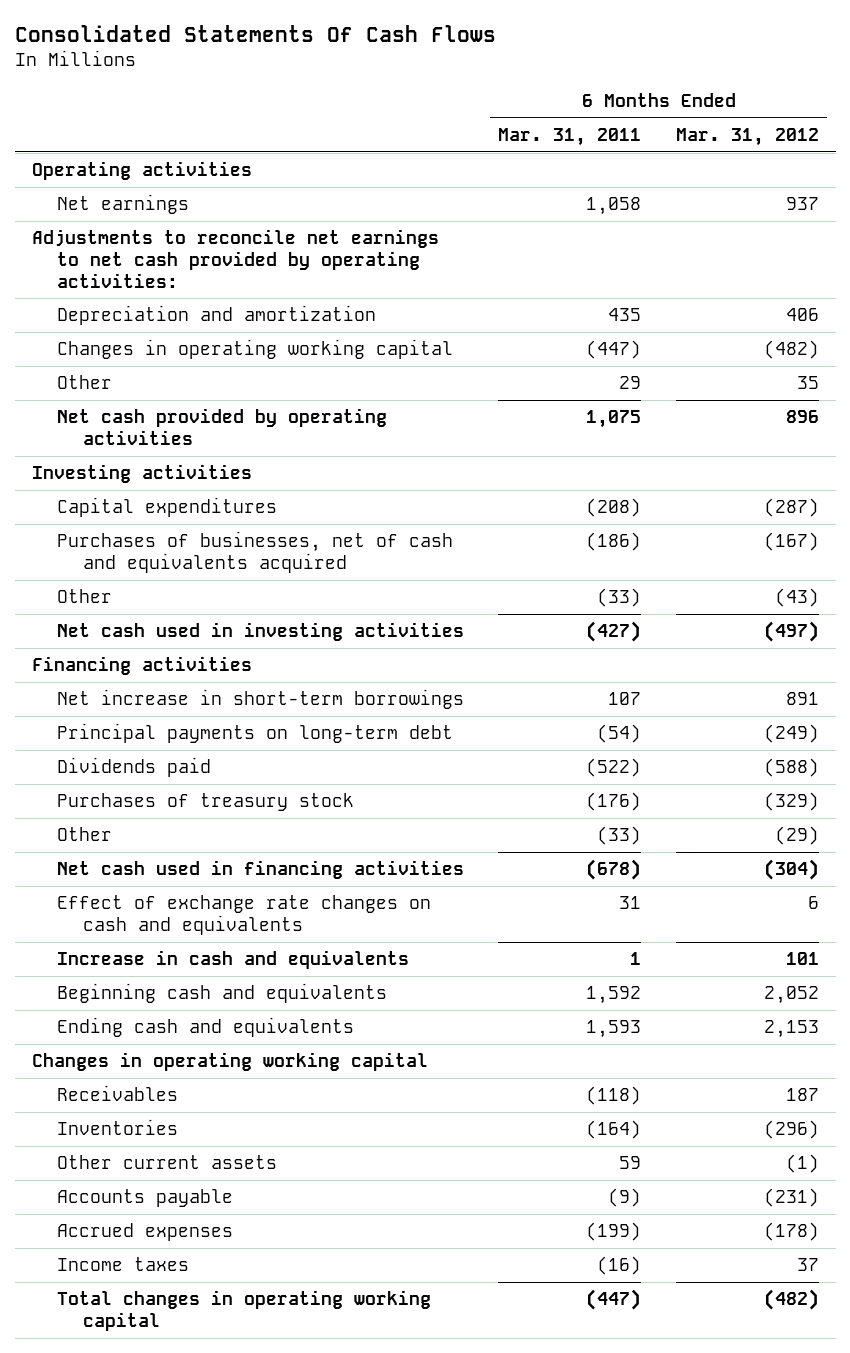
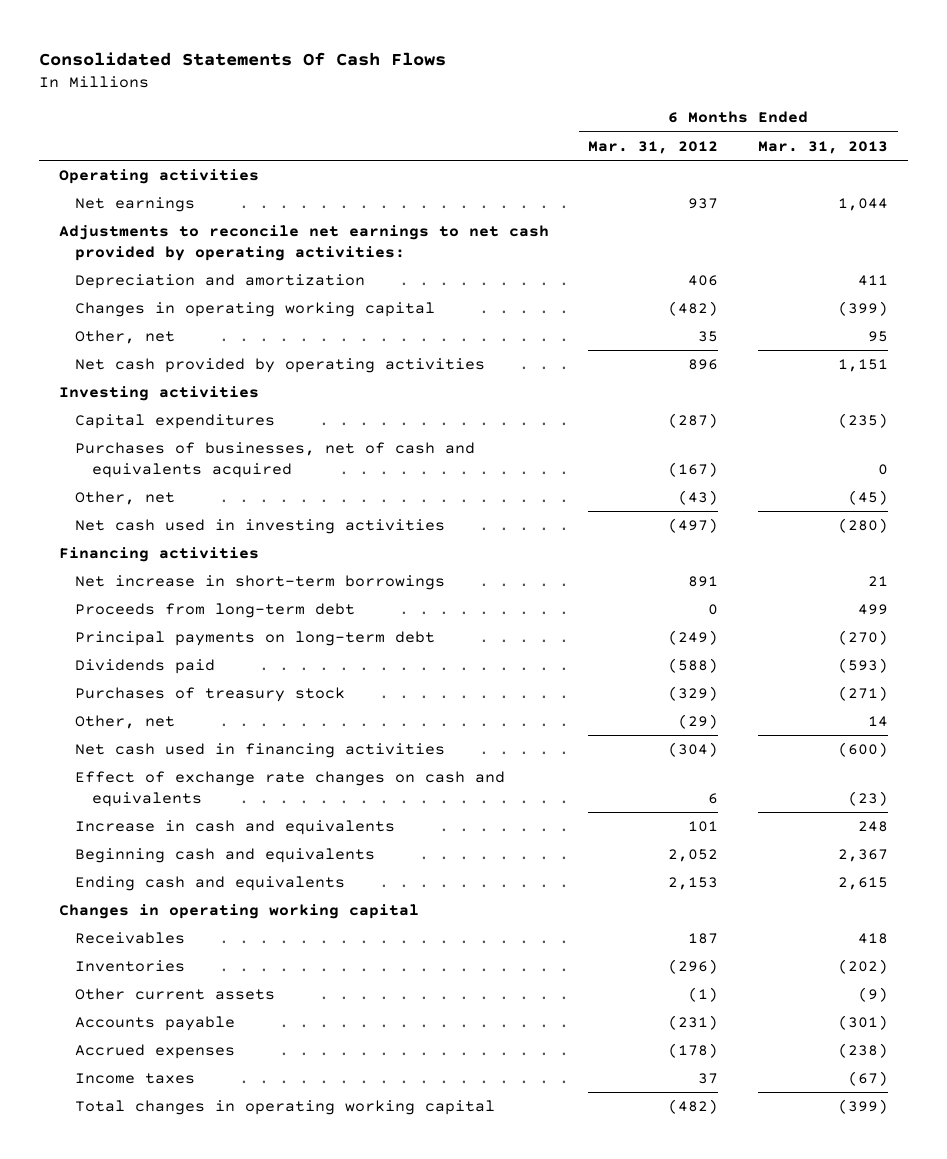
- | 6 Months Ended Mar. 31, 2011 | 6 Months Ended Mar. 31, 2012
+ | 6 Months Ended Mar. 31, 2012 | 6 Months Ended Mar. 31, 2013
- Other | 29 | 35
+ Other, net | 35 | 95
- Other | (33) | (43)
+ Other, net | (43) | (45)
+ Proceeds from long-term debt | 0 | 499
- Other | (33) | (29)
+ Other, net | (29) | 14

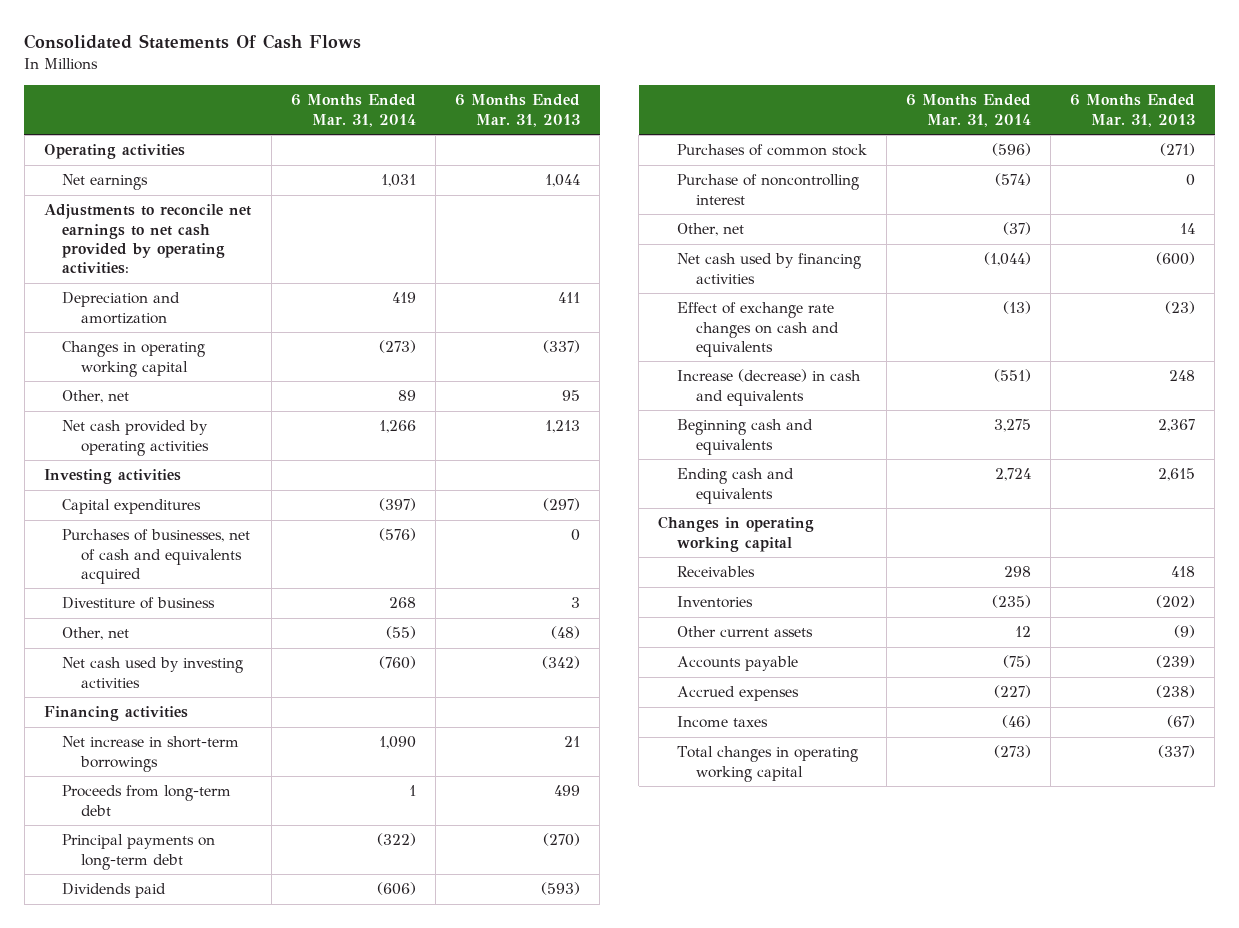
- | 6 Months Ended Mar. 31, 2012 | 6 Months Ended Mar. 31, 2013
+ | 6 Months Ended Mar. 31, 2014 | 6 Months Ended Mar. 31, 2013
- Changes in operating working capital | (482) | (399)
+ Changes in operating working capital | (273) | (337)
- Net cash provided by operating activities | 896 | 1,151
+ Net cash provided by operating activities | 1,266 | 1,213
- Capital expenditures | (287) | (235)
+ Capital expenditures | (397) | (297)
- Other, net | (43) | (45)
- Net cash used in investing activities | (497) | (280)
+ Divestiture of business | 268 | 3
+ Other, net | (55) | (48)
+ Net cash used by investing activities | (760) | (342)
- Purchases of treasury stock | (329) | (271)
+ Purchases of common stock | (596) | (271)
+ Purchase of noncontrolling interest | (574) | 0
- Net cash used in financing activities | (304) | (600)
+ Net cash used by financing activities | (1,044) | (600)
- Increase in cash and equivalents | 101 | 248
+ Increase (decrease) in cash and equivalents | (551) | 248
- Accounts payable | (231) | (301)
+ Accounts payable | (75) | (239)
- Total changes in operating working capital | (482) | (399)
+ Total changes in operating working capital | (273) | (337)

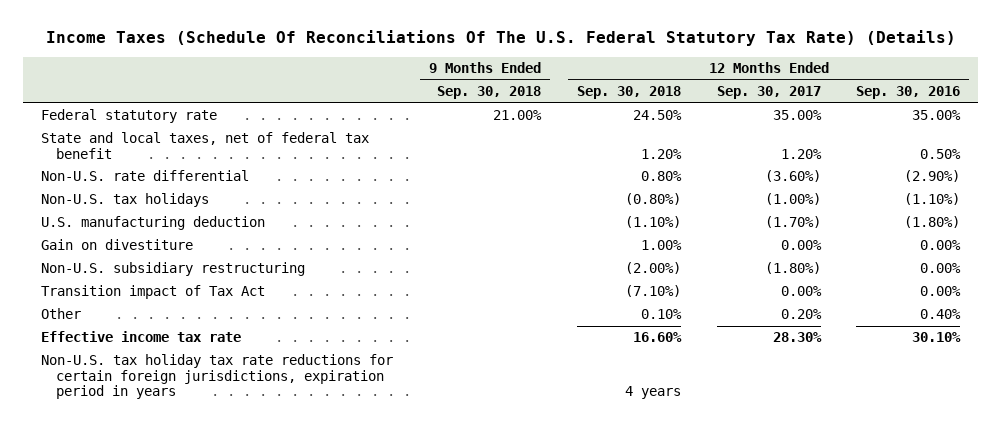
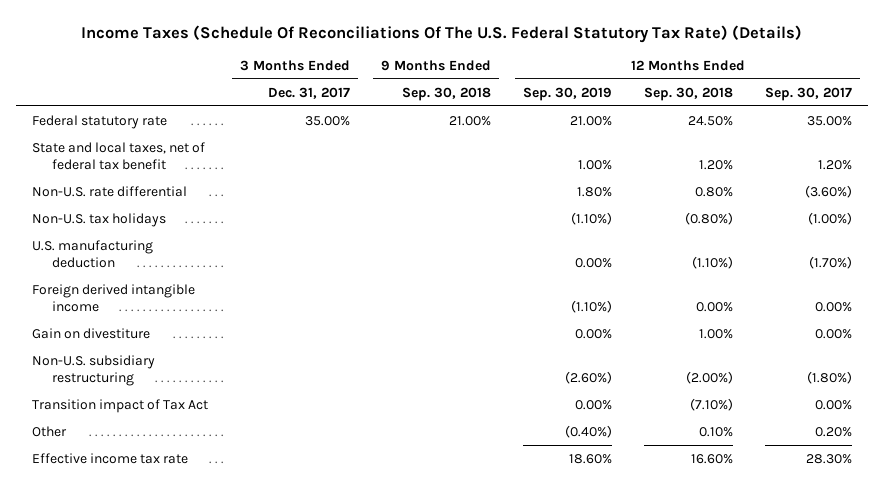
- | 9 Months Ended Sep. 30, 2018 | 12 Months Ended Sep. 30, 2018 | 12 Months Ended Sep. 30, 2017 | 12 Months Ended Sep. 30, 2016
+ | 3 Months Ended Dec. 31, 2017 | 9 Months Ended Sep. 30, 2018 | 12 Months Ended Sep. 30, 2019 | 12 Months Ended Sep. 30, 2018 | 12 Months Ended Sep. 30, 2017
+ Foreign derived intangible income | | | (1.10%) | 0.00% | 0.00%
- Non-U.S. tax holiday tax rate reductions for certain foreign jurisdictions, expiration period in years | | 4 years | |

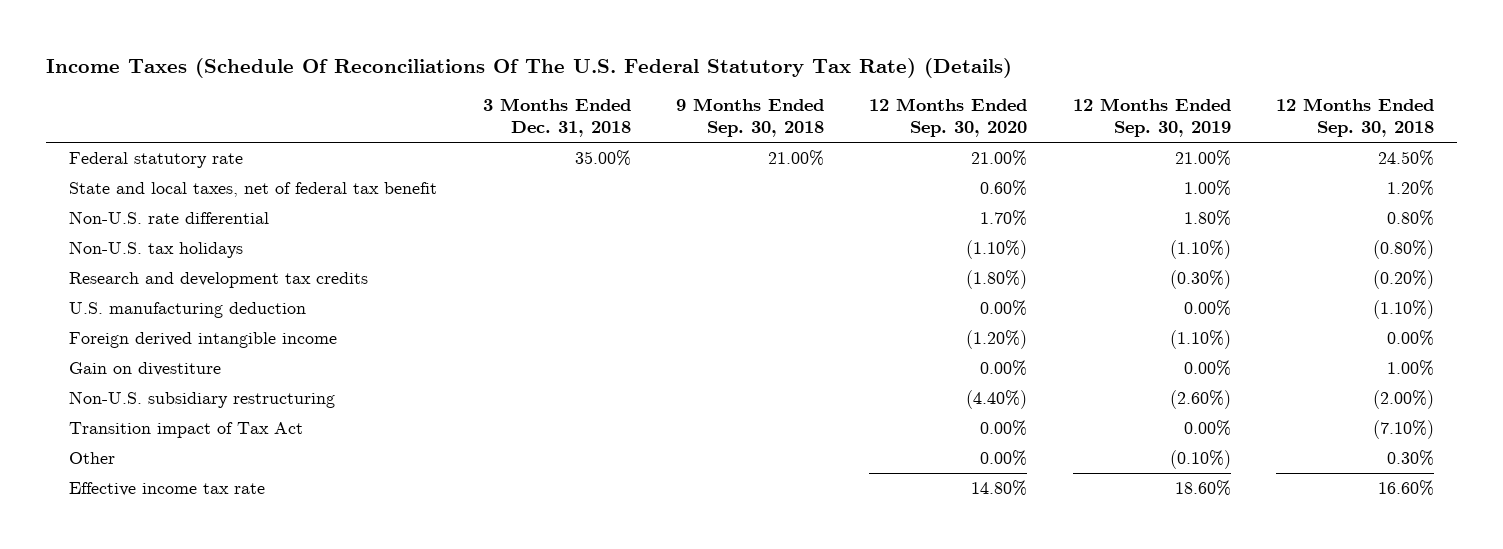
- | 3 Months Ended Dec. 31, 2017 | 9 Months Ended Sep. 30, 2018 | 12 Months Ended Sep. 30, 2019 | 12 Months Ended Sep. 30, 2018 | 12 Months Ended Sep. 30, 2017
+ | 3 Months Ended Dec. 31, 2018 | 9 Months Ended Sep. 30, 2018 | 12 Months Ended Sep. 30, 2020 | 12 Months Ended Sep. 30, 2019 | 12 Months Ended Sep. 30, 2018
+ Research and development tax credits | | | (1.80%) | (0.30%) | (0.20%)
- Other | | | (0.40%) | 0.10% | 0.20%
+ Other | | | 0.00% | (0.10%) | 0.30%

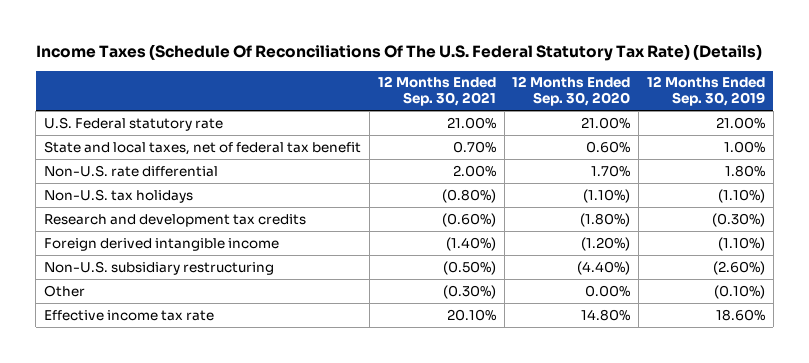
- | 3 Months Ended Dec. 31, 2018 | 9 Months Ended Sep. 30, 2018 | 12 Months Ended Sep. 30, 2020 | 12 Months Ended Sep. 30, 2019 | 12 Months Ended Sep. 30, 2018
+ | 12 Months Ended Sep. 30, 2021 | 12 Months Ended Sep. 30, 2020 | 12 Months Ended Sep. 30, 2019
- Federal statutory rate | 35.00% | 21.00% | 21.00% | 21.00% | 24.50%
+ U.S. Federal statutory rate | 21.00% | 21.00% | 21.00%
- U.S. manufacturing deduction | | | 0.00% | 0.00% | (1.10%)
- Gain on divestiture | | | 0.00% | 0.00% | 1.00%
- Transition impact of Tax Act | | | 0.00% | 0.00% | (7.10%)

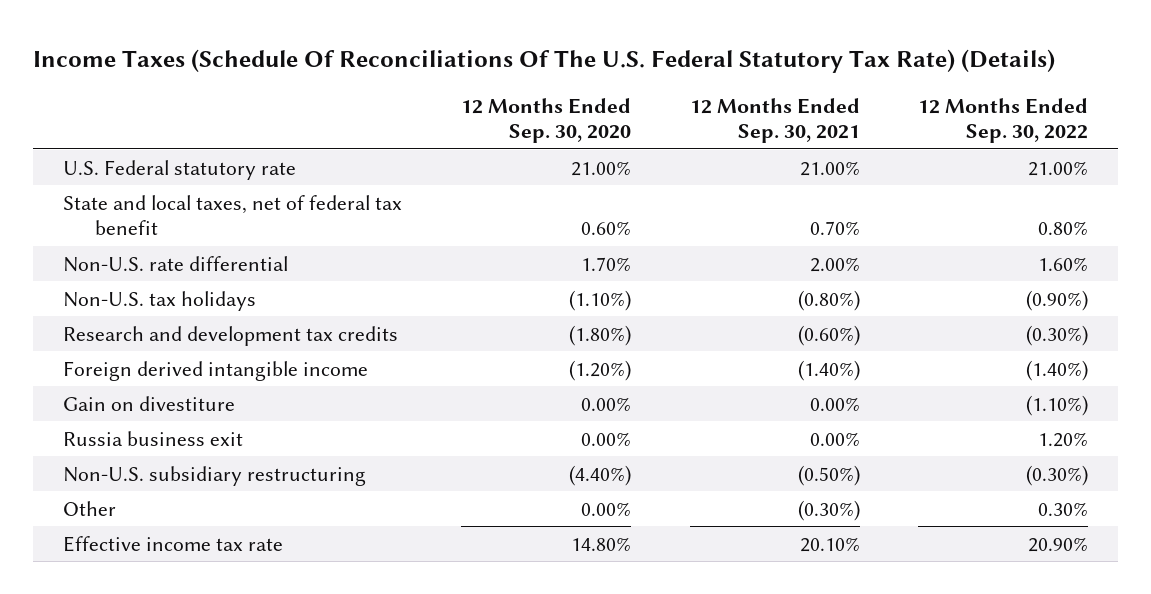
- | 12 Months Ended Sep. 30, 2021 | 12 Months Ended Sep. 30, 2020 | 12 Months Ended Sep. 30, 2019
+ | 12 Months Ended Sep. 30, 2020 | 12 Months Ended Sep. 30, 2021 | 12 Months Ended Sep. 30, 2022
+ Gain on divestiture | 0.00% | 0.00% | (1.10%)
+ Russia business exit | 0.00% | 0.00% | 1.20%

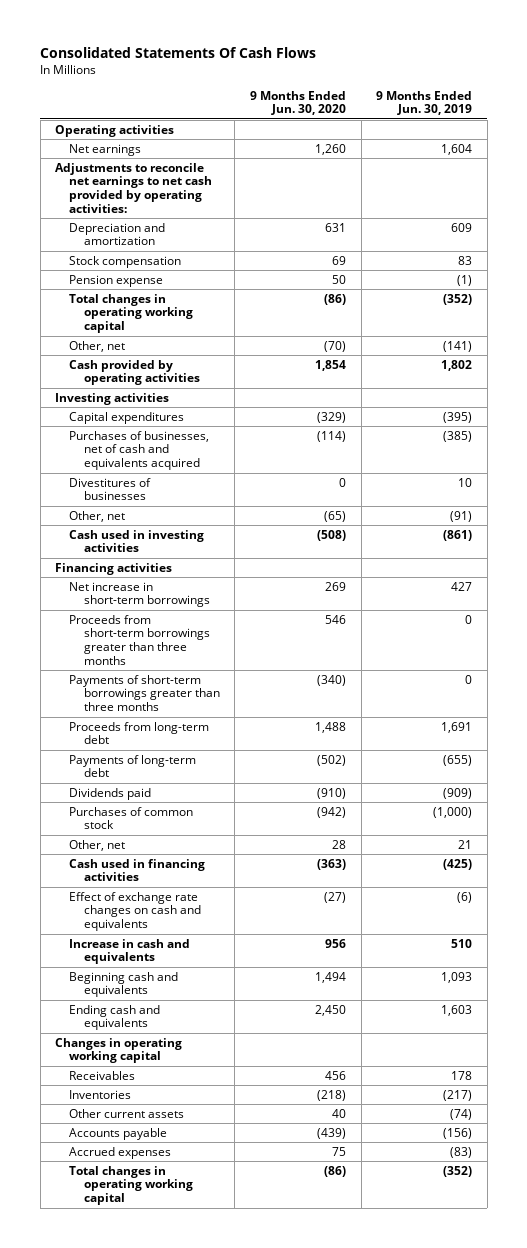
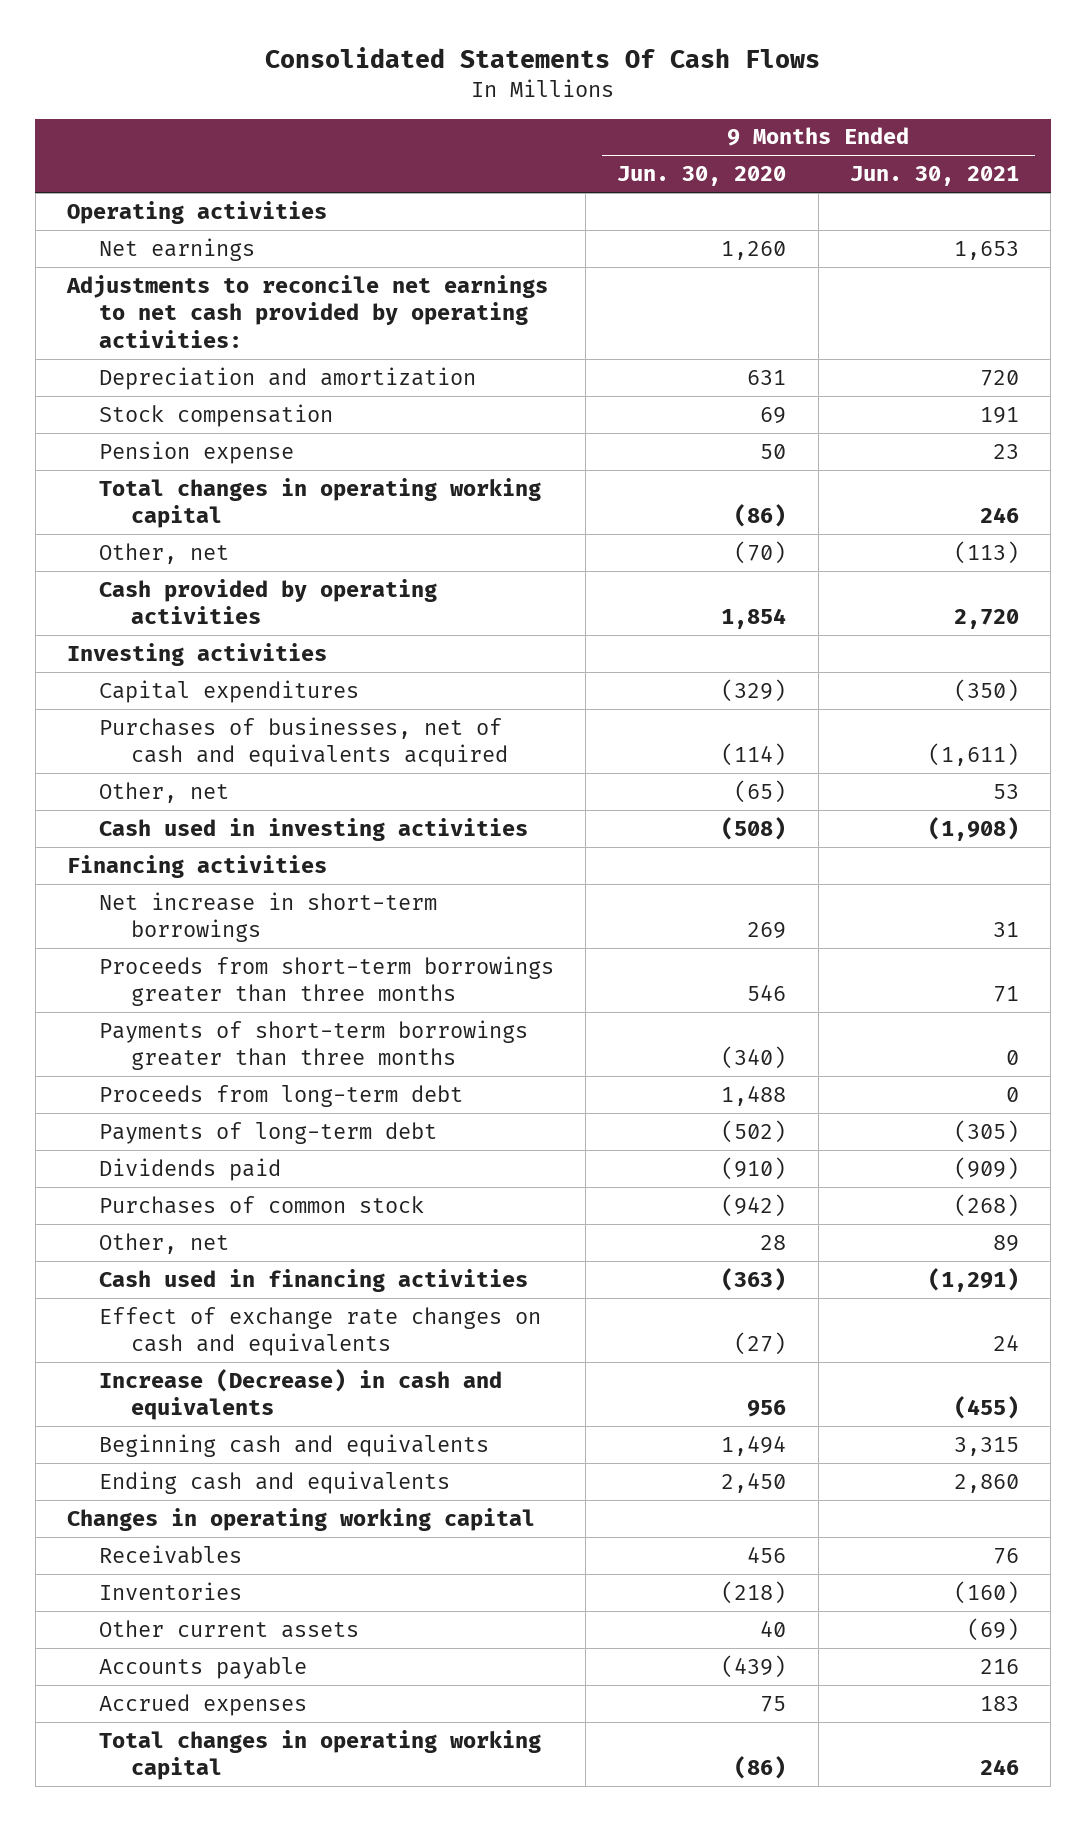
- | 9 Months Ended Jun. 30, 2020 | 9 Months Ended Jun. 30, 2019
+ | 9 Months Ended Jun. 30, 2020 | 9 Months Ended Jun. 30, 2021
- Divestitures of businesses | 0 | 10
- Increase in cash and equivalents | 956 | 510
+ Increase (Decrease) in cash and equivalents | 956 | (455)

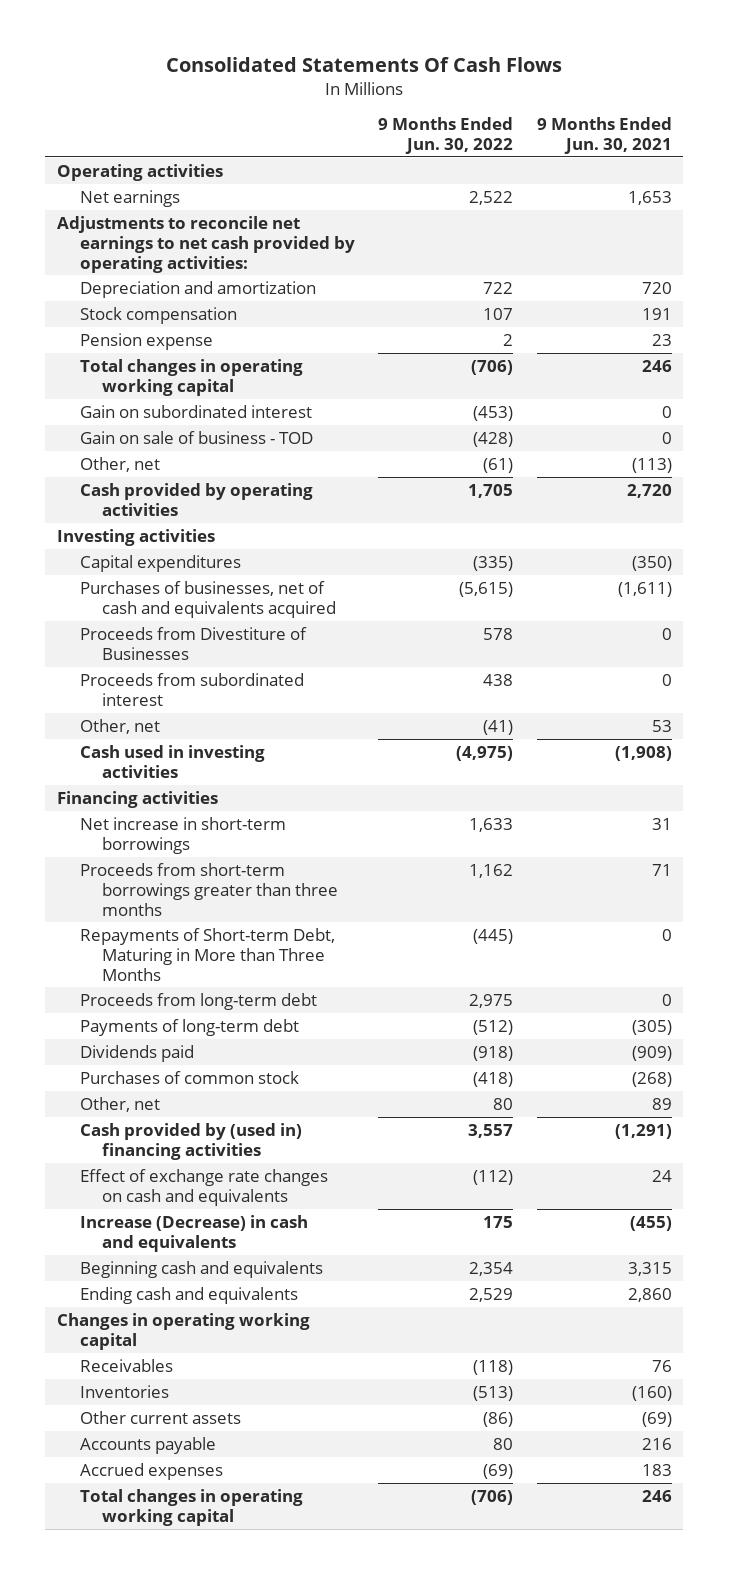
- | 9 Months Ended Jun. 30, 2020 | 9 Months Ended Jun. 30, 2021
+ | 9 Months Ended Jun. 30, 2022 | 9 Months Ended Jun. 30, 2021
+ Gain on subordinated interest | (453) | 0
+ Gain on sale of business - TOD | (428) | 0
+ Proceeds from Divestiture of Businesses | 578 | 0
+ Proceeds from subordinated interest | 438 | 0
- Payments of short-term borrowings greater than three months | (340) | 0
+ Repayments of Short-term Debt, Maturing in More than Three Months | (445) | 0
- Cash used in financing activities | (363) | (1,291)
+ Cash provided by (used in) financing activities | 3,557 | (1,291)

